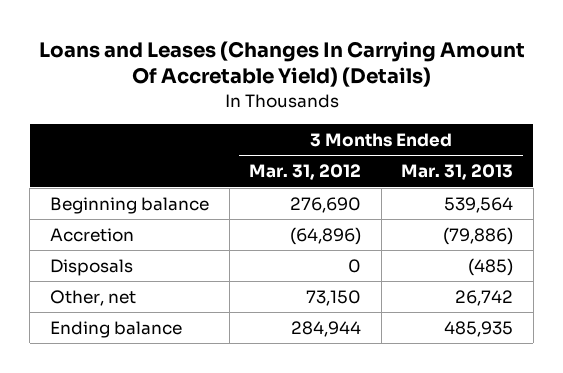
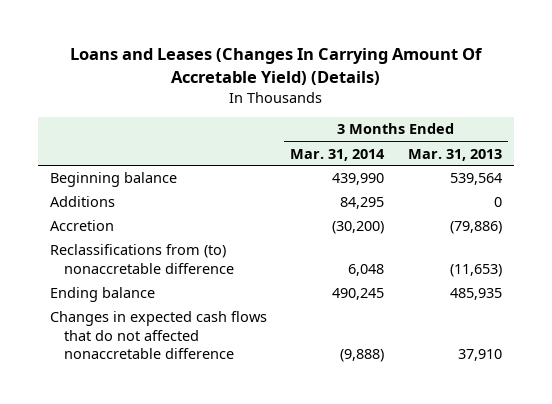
- | 3 Months Ended Mar. 31, 2012 | 3 Months Ended Mar. 31, 2013
+ | 3 Months Ended Mar. 31, 2014 | 3 Months Ended Mar. 31, 2013
+ Additions | 84,295 | 0
- Disposals | 0 | (485)
- Other, net | 73,150 | 26,742
+ Reclassifications from (to) nonaccretable difference | 6,048 | (11,653)
+ Changes in expected cash flows that do not affected nonaccretable difference | (9,888) | 37,910

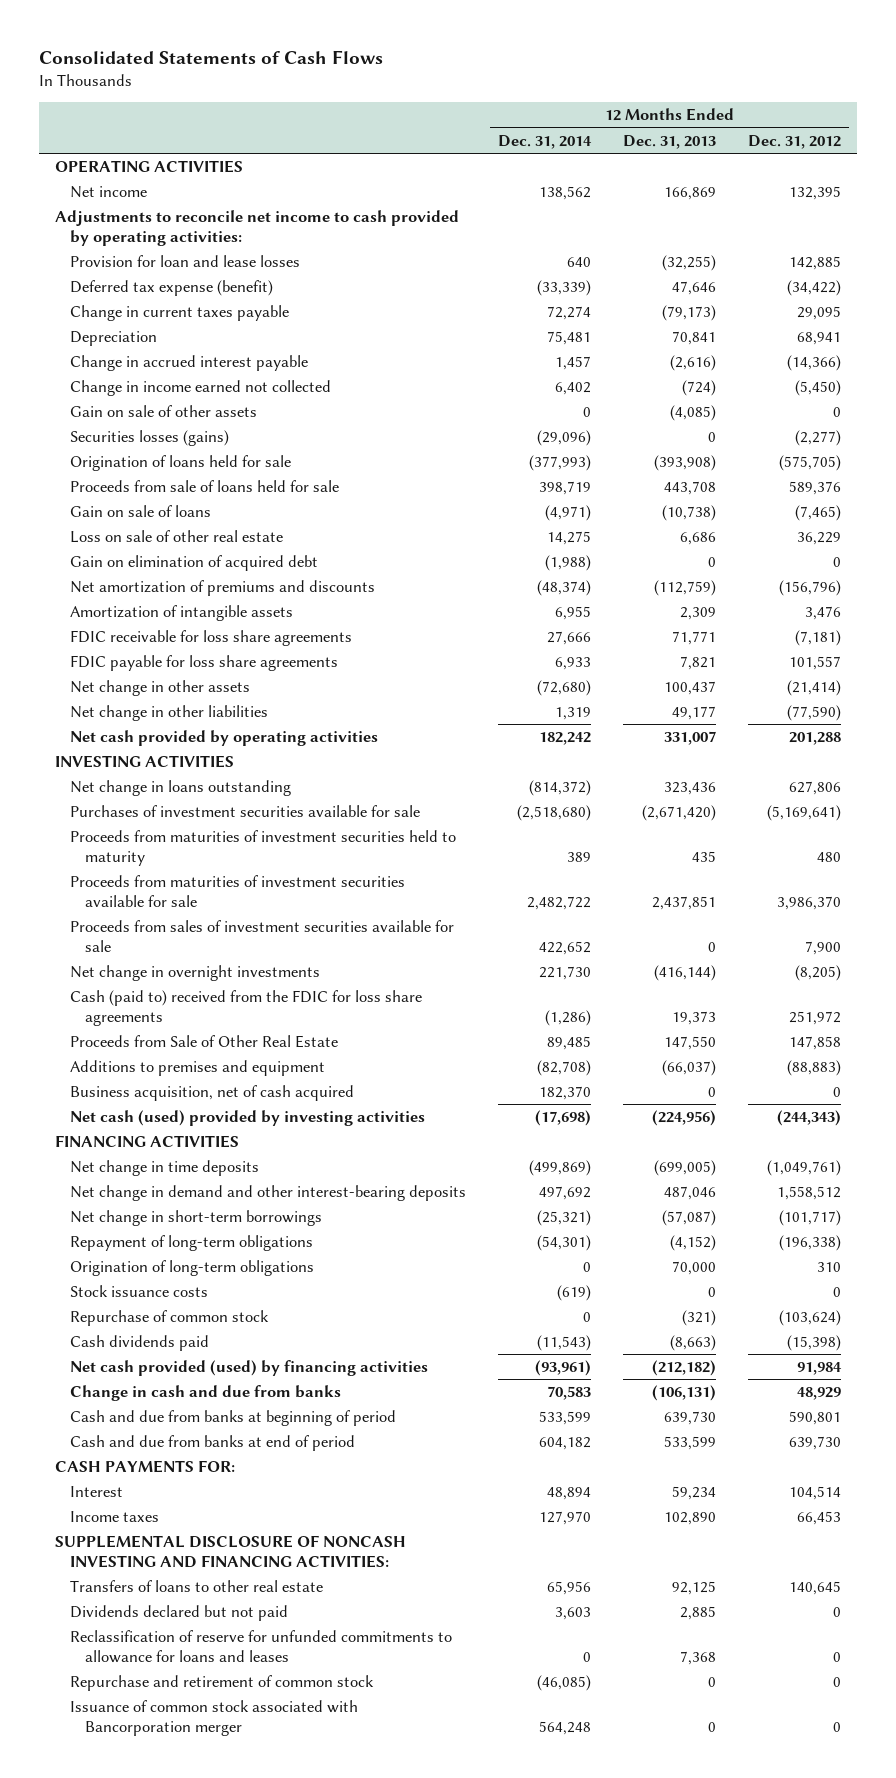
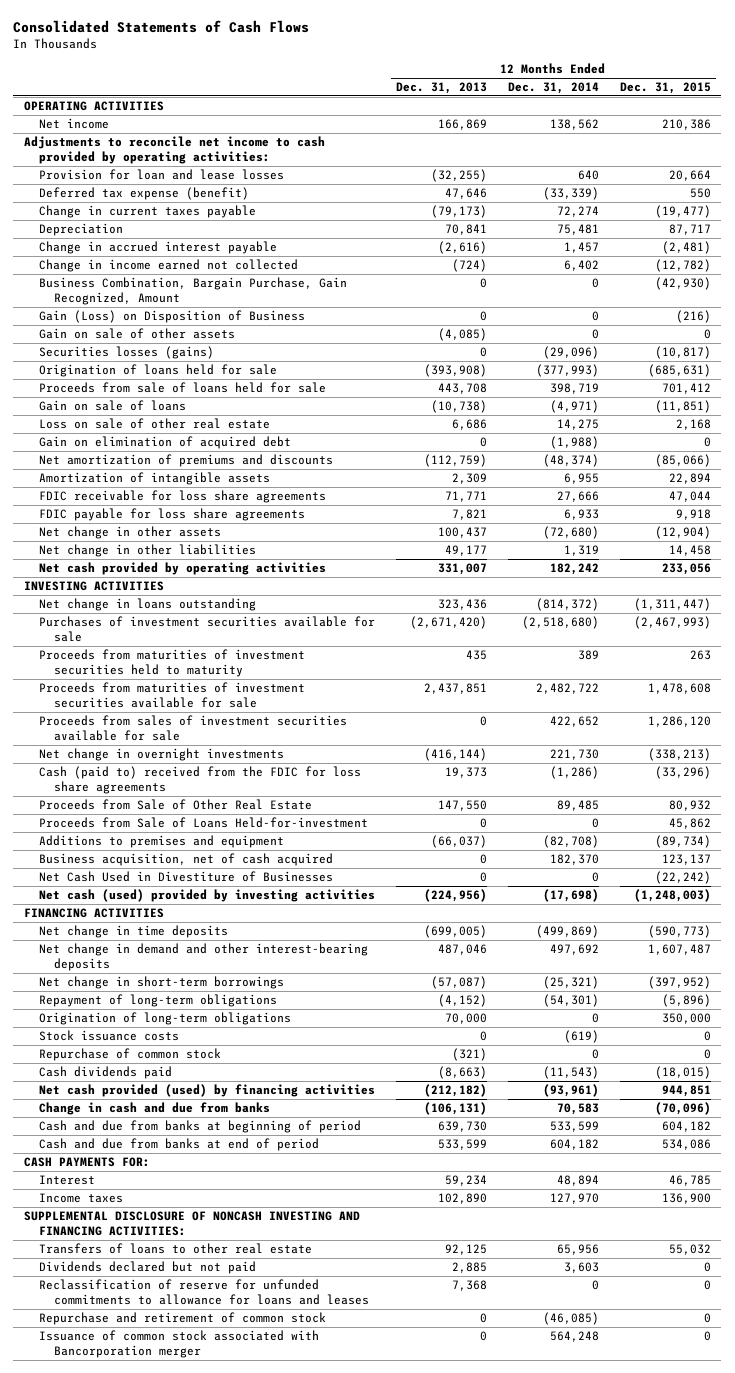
- | 12 Months Ended Dec. 31, 2014 | 12 Months Ended Dec. 31, 2013 | 12 Months Ended Dec. 31, 2012
+ | 12 Months Ended Dec. 31, 2013 | 12 Months Ended Dec. 31, 2014 | 12 Months Ended Dec. 31, 2015
+ Business Combination, Bargain Purchase, Gain Recognized, Amount | 0 | 0 | (42,930)
+ Gain (Loss) on Disposition of Business | 0 | 0 | (216)
+ Proceeds from Sale of Loans Held-for-investment | 0 | 0 | 45,862
+ Net Cash Used in Divestiture of Businesses | 0 | 0 | (22,242)

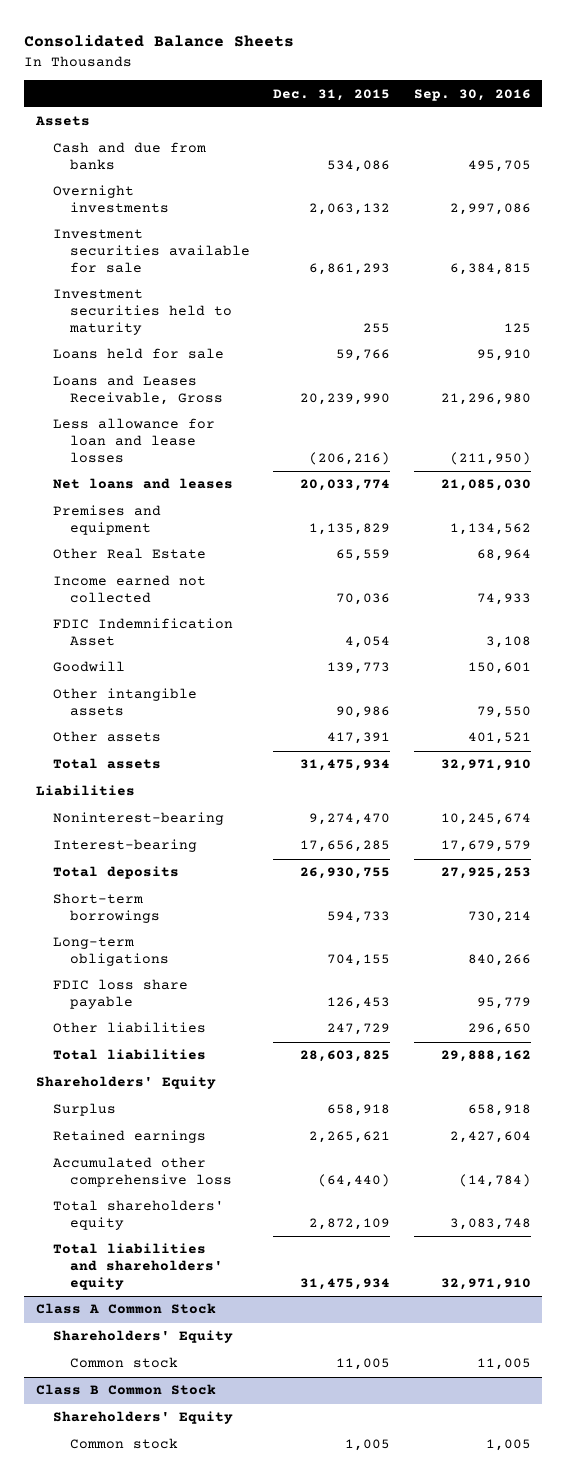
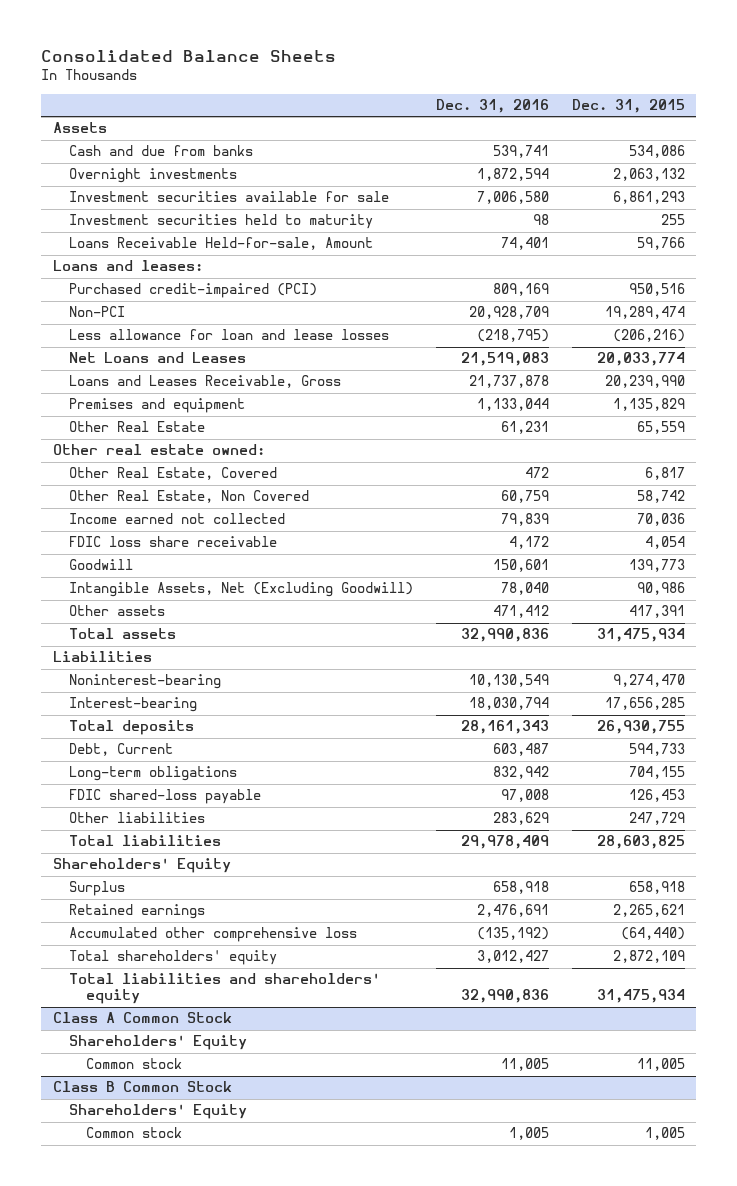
- | Dec. 31, 2015 | Sep. 30, 2016
+ | Dec. 31, 2016 | Dec. 31, 2015
- Loans held for sale | 59,766 | 95,910
+ Loans Receivable Held-for-sale, Amount | 74,401 | 59,766
+ Loans and leases:
+ Purchased credit-impaired (PCI) | 809,169 | 950,516
+ Non-PCI | 20,928,709 | 19,289,474
- Net loans and leases | 20,033,774 | 21,085,030
+ Net Loans and Leases | 21,519,083 | 20,033,774
moved down: Loans and Leases Receivable, Gross | 21,737,878 | 20,239,990
+ Other real estate owned:
+ Other Real Estate, Covered | 472 | 6,817
+ Other Real Estate, Non Covered | 60,759 | 58,742
- FDIC Indemnification Asset | 4,054 | 3,108
+ FDIC loss share receivable | 4,172 | 4,054
- Other intangible assets | 90,986 | 79,550
+ Intangible Assets, Net (Excluding Goodwill) | 78,040 | 90,986
- Short-term borrowings | 594,733 | 730,214
+ Debt, Current | 603,487 | 594,733
- FDIC loss share payable | 126,453 | 95,779
+ FDIC shared-loss payable | 97,008 | 126,453

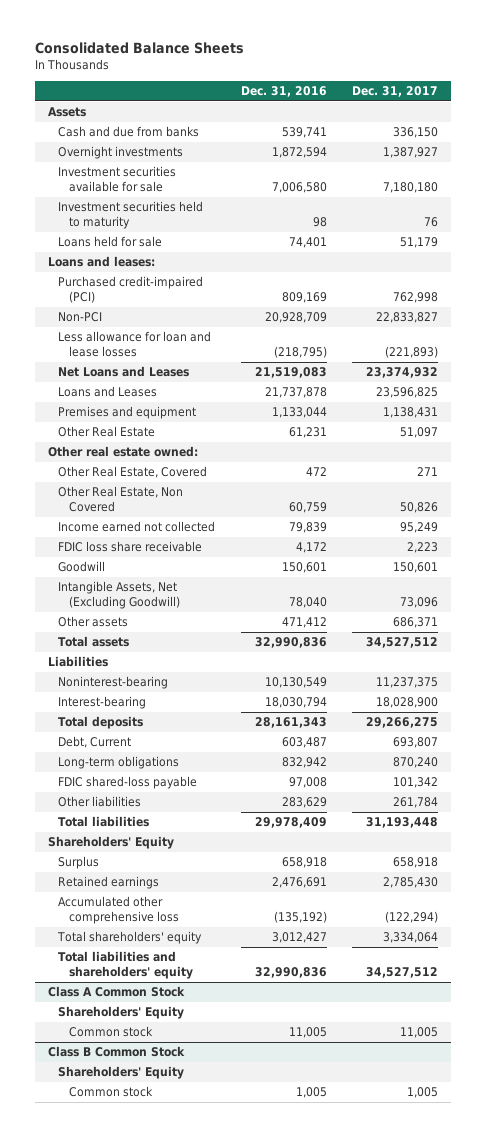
- | Dec. 31, 2016 | Dec. 31, 2015
+ | Dec. 31, 2016 | Dec. 31, 2017
- Loans Receivable Held-for-sale, Amount | 74,401 | 59,766
+ Loans held for sale | 74,401 | 51,179
- Loans and Leases Receivable, Gross | 21,737,878 | 20,239,990
+ Loans and Leases | 21,737,878 | 23,596,825

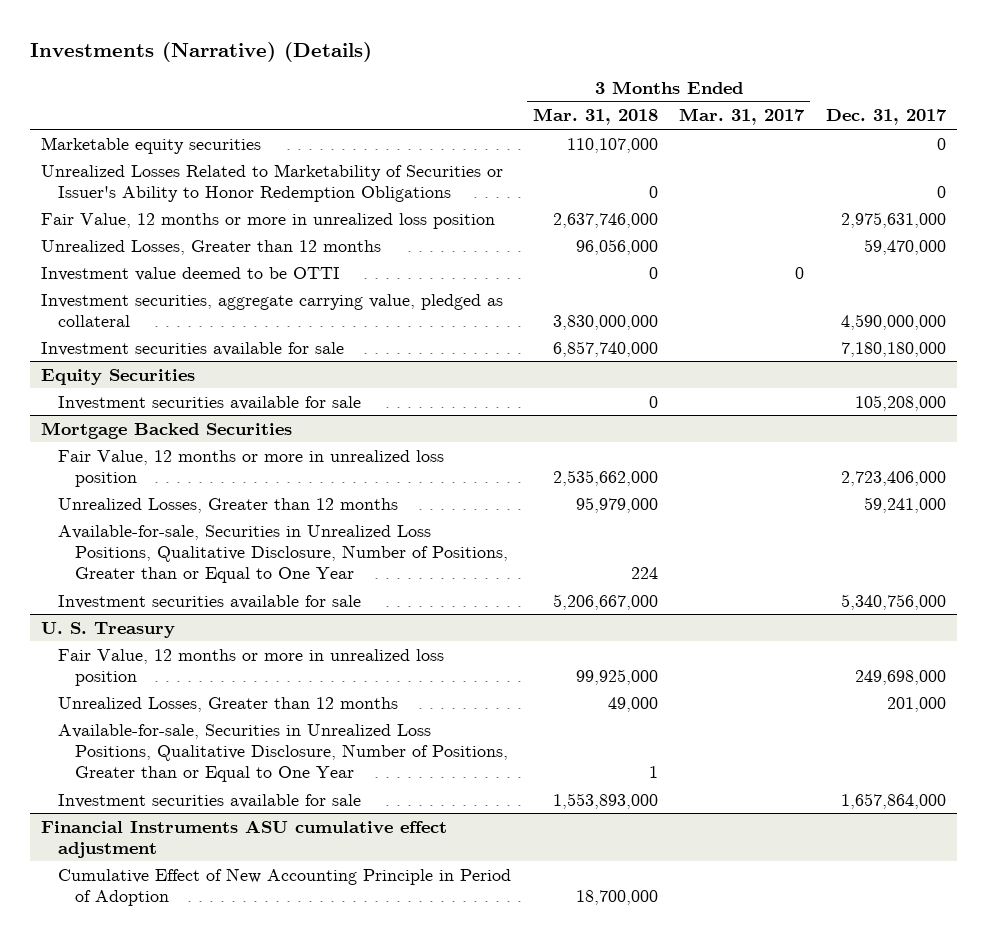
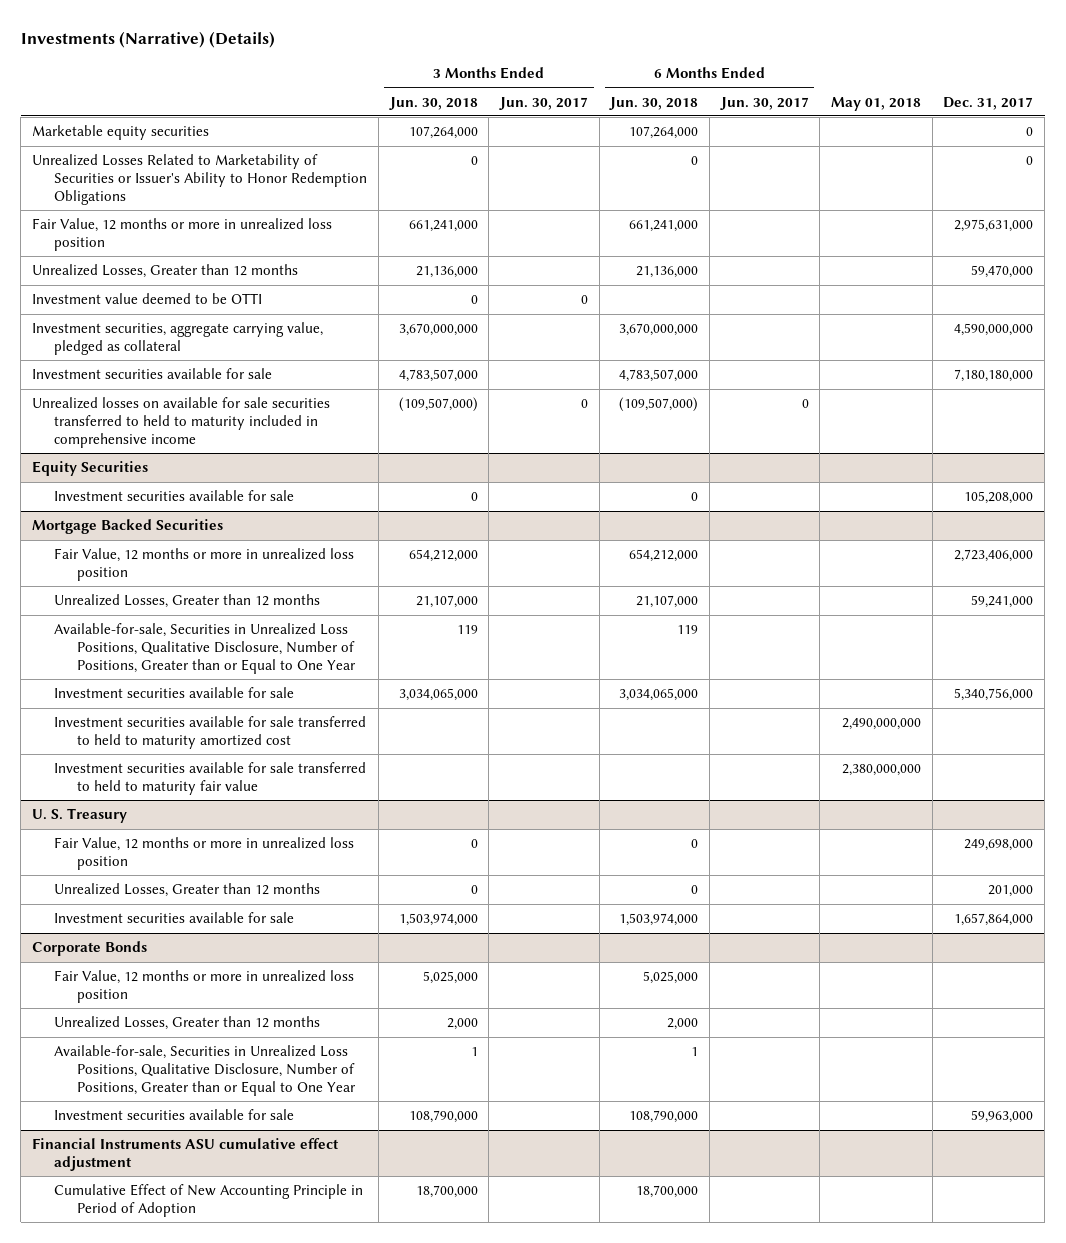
- | 3 Months Ended Mar. 31, 2018 | 3 Months Ended Mar. 31, 2017 | Dec. 31, 2017
+ | 3 Months Ended Jun. 30, 2018 | 3 Months Ended Jun. 30, 2017 | 6 Months Ended Jun. 30, 2018 | 6 Months Ended Jun. 30, 2017 | May 01, 2018 | Dec. 31, 2017
+ Unrealized losses on available for sale securities transferred to held to maturity included in comprehensive income | (109,507,000) | 0 | (109,507,000) | 0 | |
@ Mortgage Backed Securities
+ Investment securities available for sale transferred to held to maturity amortized cost | | | | | 2,490,000,000 |
+ Investment securities available for sale transferred to held to maturity fair value | | | | | 2,380,000,000 |
@ U. S. Treasury
- Available-for-sale, Securities in Unrealized Loss Positions, Qualitative Disclosure, Number of Positions, Greater than or Equal to One Year | 1 | |
+ Corporate Bonds
+ Fair Value, 12 months or more in unrealized loss position | 5,025,000 | | 5,025,000 | | |
+ Unrealized Losses, Greater than 12 months | 2,000 | | 2,000 | | |
+ Available-for-sale, Securities in Unrealized Loss Positions, Qualitative Disclosure, Number of Positions, Greater than or Equal to One Year | 1 | | 1 | | |
+ Investment securities available for sale | 108,790,000 | | 108,790,000 | | | 59,963,000

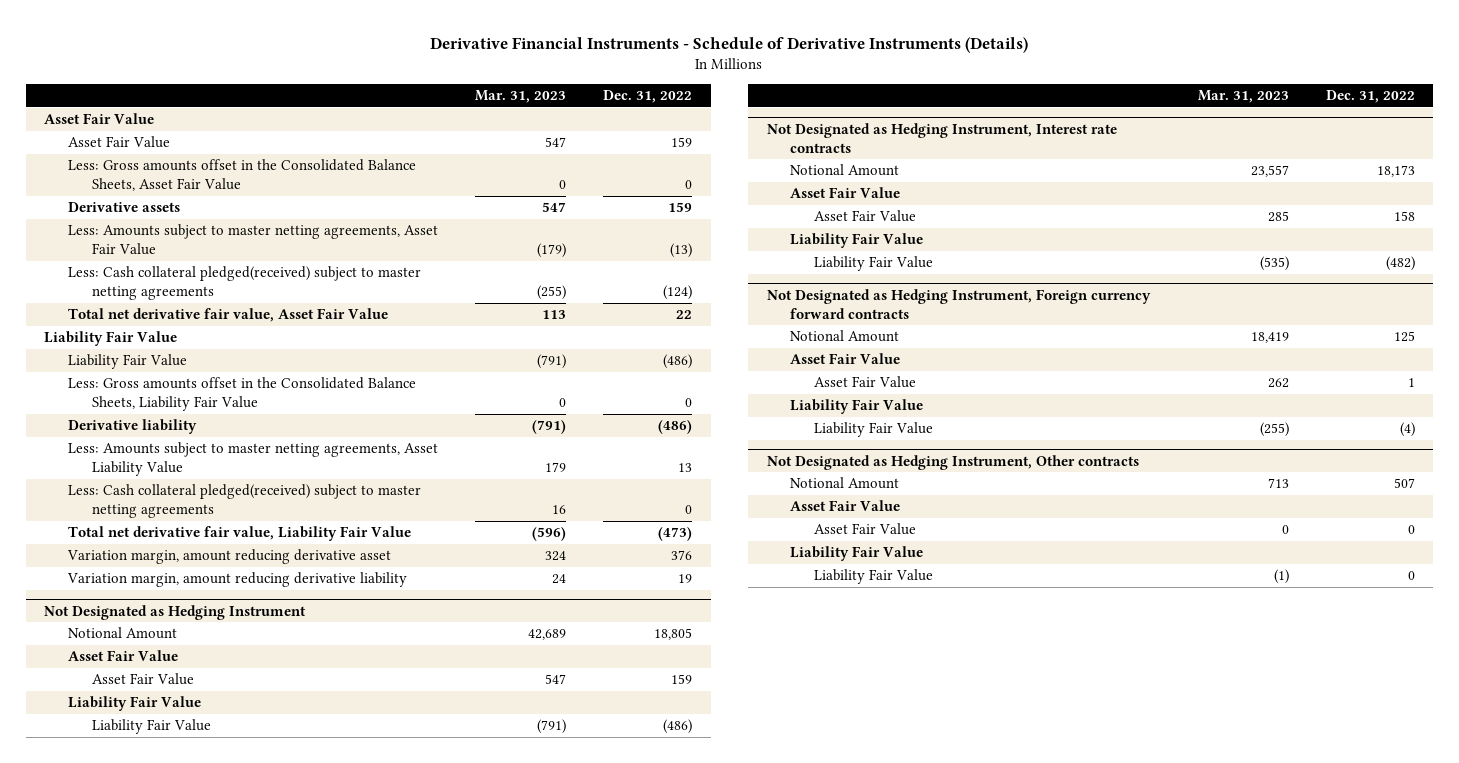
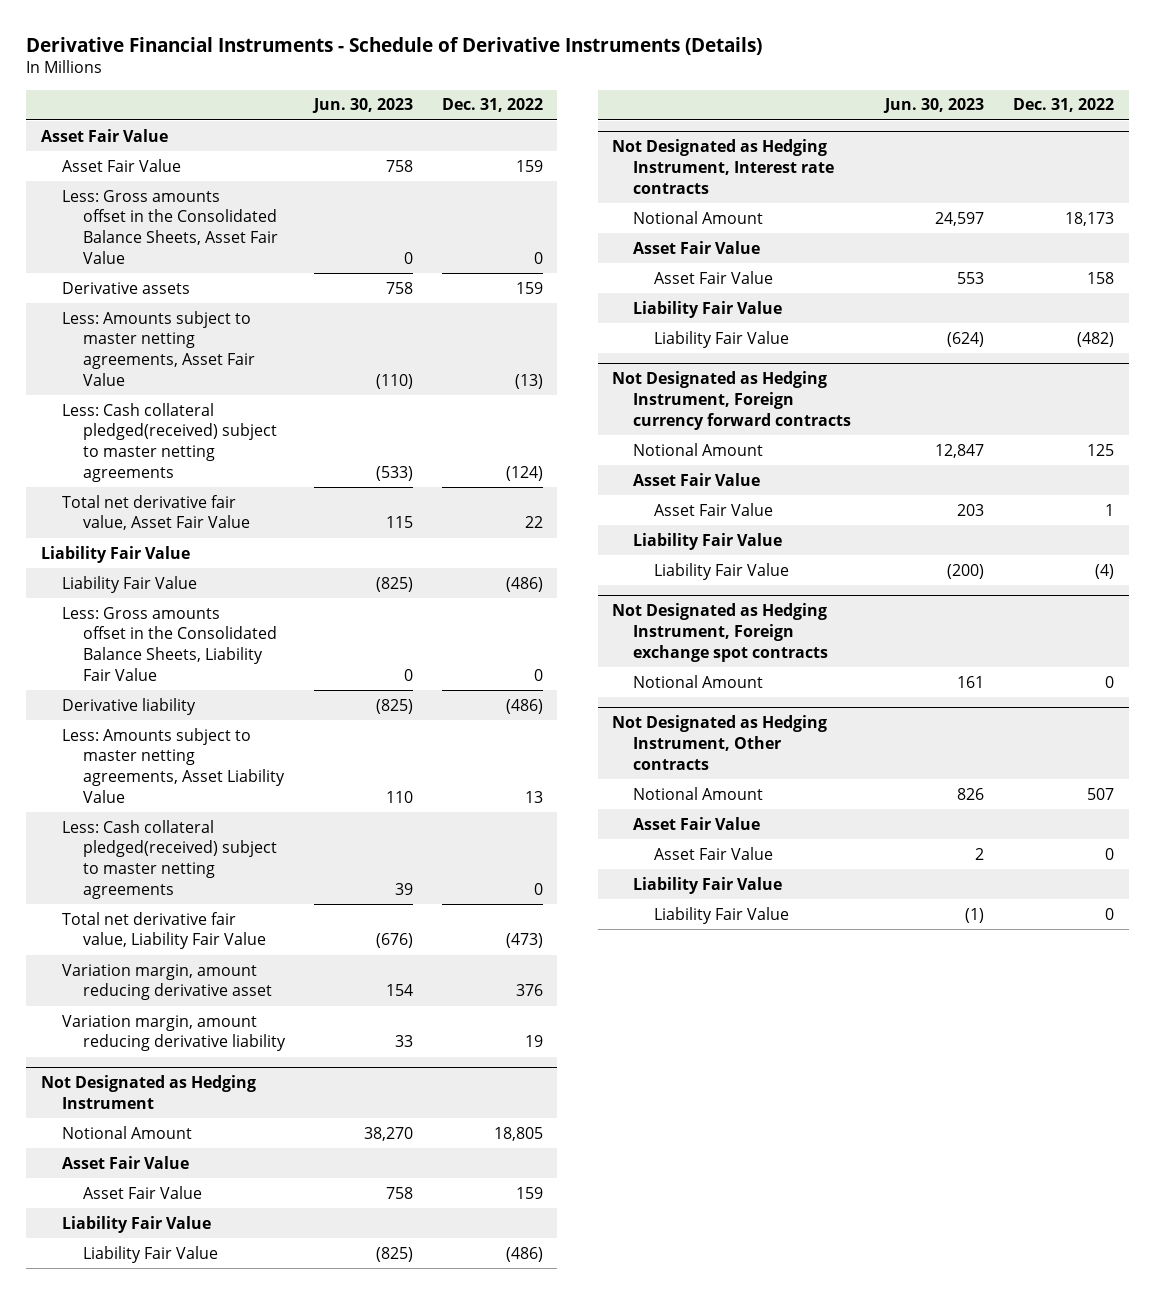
- | Mar. 31, 2023 | Dec. 31, 2022
+ | Jun. 30, 2023 | Dec. 31, 2022
+ Not Designated as Hedging Instrument, Foreign exchange spot contracts
+ Notional Amount | 161 | 0

